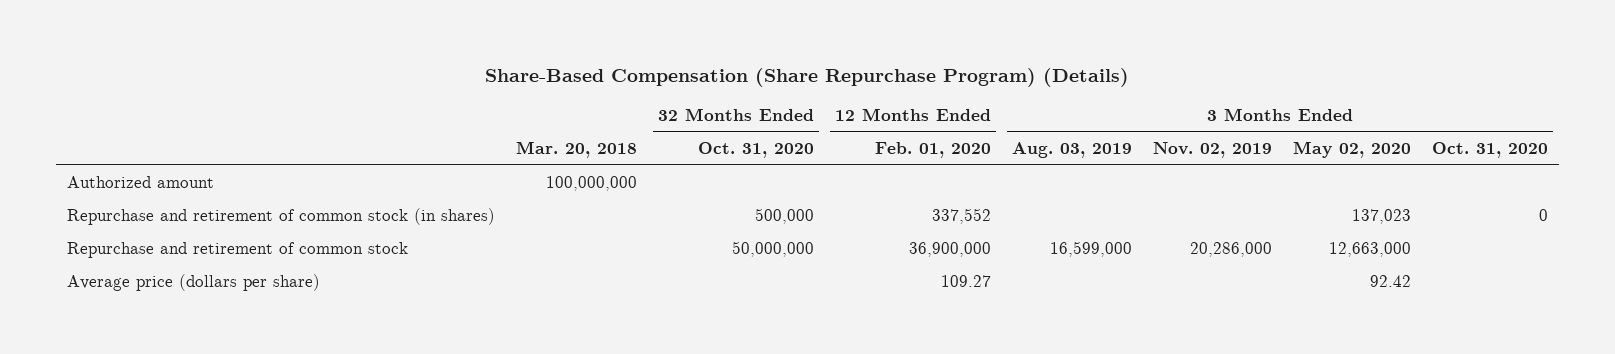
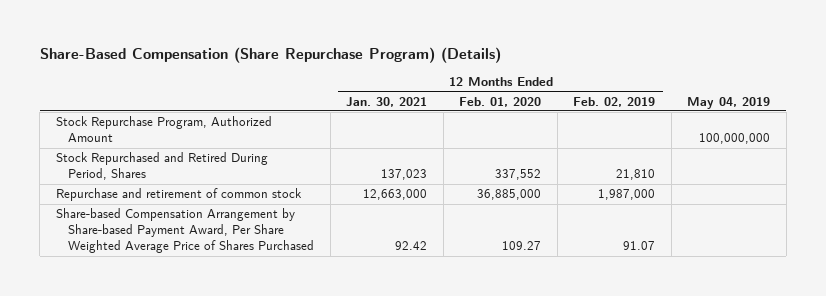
- | Mar. 20, 2018 | 32 Months Ended Oct. 31, 2020 | 12 Months Ended Feb. 01, 2020 | 3 Months Ended Aug. 03, 2019 | 3 Months Ended Nov. 02, 2019 | 3 Months Ended May 02, 2020 | 3 Months Ended Oct. 31, 2020
+ | 12 Months Ended Jan. 30, 2021 | 12 Months Ended Feb. 01, 2020 | 12 Months Ended Feb. 02, 2019 | May 04, 2019
- Authorized amount | 100,000,000 | | | | | |
- Repurchase and retirement of common stock (in shares) | | 500,000 | 337,552 | | | 137,023 | 0
- Repurchase and retirement of common stock | | 50,000,000 | 36,900,000 | 16,599,000 | 20,286,000 | 12,663,000 |
- Average price (dollars per share) | | | 109.27 | | | 92.42 |
+ Stock Repurchase Program, Authorized Amount | | | | 100,000,000
+ Stock Repurchased and Retired During Period, Shares | 137,023 | 337,552 | 21,810 |
+ Repurchase and retirement of common stock | 12,663,000 | 36,885,000 | 1,987,000 |
+ Share-based Compensation Arrangement by Share-based Payment Award, Per Share Weighted Average Price of Shares Purchased | 92.42 | 109.27 | 91.07 |

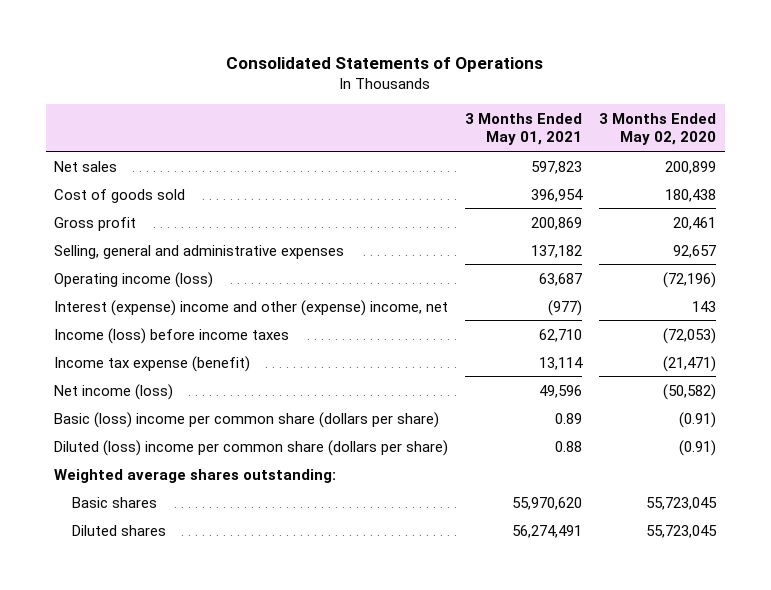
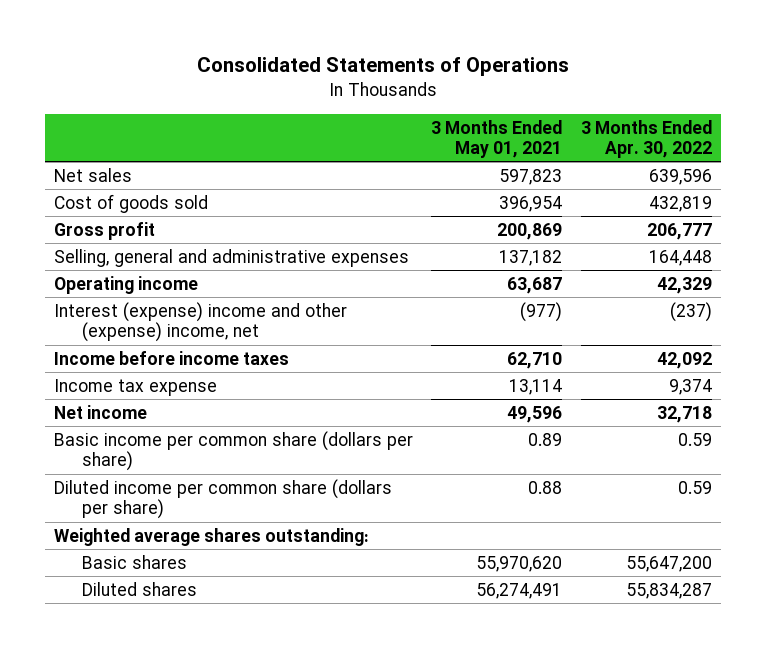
- | 3 Months Ended May 01, 2021 | 3 Months Ended May 02, 2020
+ | 3 Months Ended May 01, 2021 | 3 Months Ended Apr. 30, 2022
- Operating income (loss) | 63,687 | (72,196)
+ Operating income | 63,687 | 42,329
- Income (loss) before income taxes | 62,710 | (72,053)
- Income tax expense (benefit) | 13,114 | (21,471)
- Net income (loss) | 49,596 | (50,582)
- Basic (loss) income per common share (dollars per share) | 0.89 | (0.91)
- Diluted (loss) income per common share (dollars per share) | 0.88 | (0.91)
+ Income before income taxes | 62,710 | 42,092
+ Income tax expense | 13,114 | 9,374
+ Net income | 49,596 | 32,718
+ Basic income per common share (dollars per share) | 0.89 | 0.59
+ Diluted income per common share (dollars per share) | 0.88 | 0.59

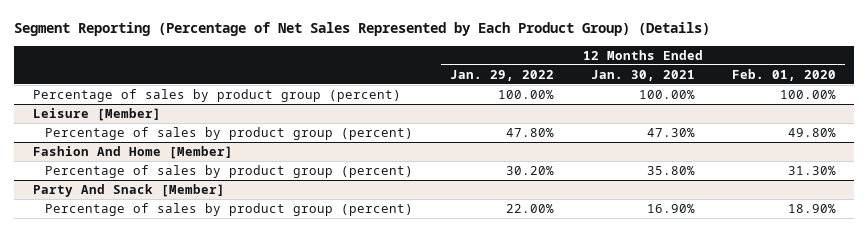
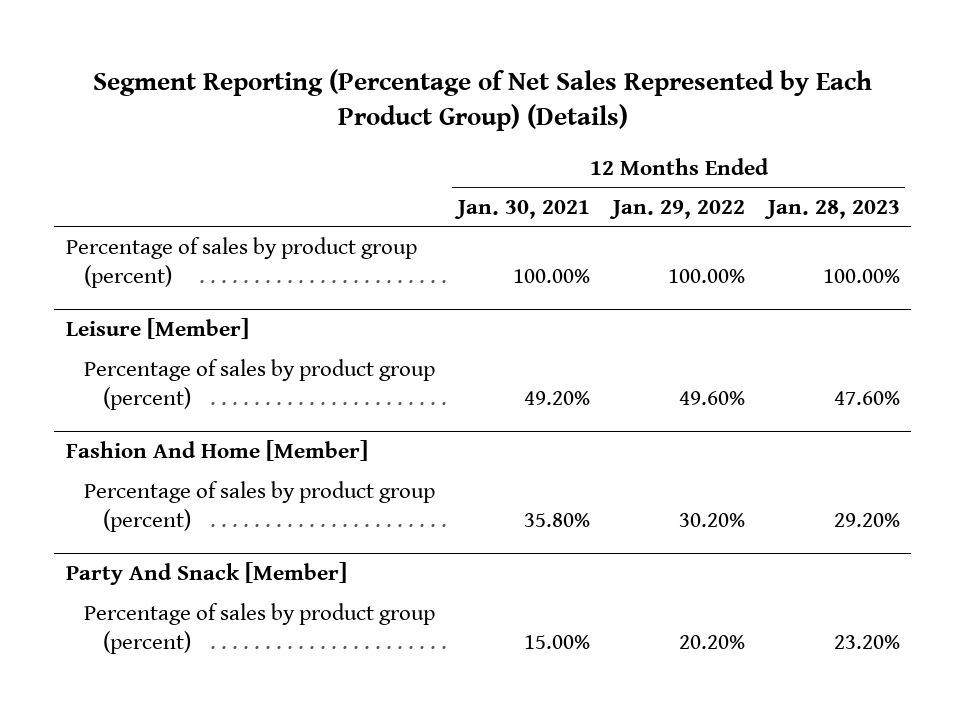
- | 12 Months Ended Jan. 29, 2022 | 12 Months Ended Jan. 30, 2021 | 12 Months Ended Feb. 01, 2020
+ | 12 Months Ended Jan. 30, 2021 | 12 Months Ended Jan. 29, 2022 | 12 Months Ended Jan. 28, 2023
@ Leisure [Member]
- Percentage of sales by product group (percent) | 47.80% | 47.30% | 49.80%
+ Percentage of sales by product group (percent) | 49.20% | 49.60% | 47.60%
@ Party And Snack [Member]
- Percentage of sales by product group (percent) | 22.00% | 16.90% | 18.90%
+ Percentage of sales by product group (percent) | 15.00% | 20.20% | 23.20%

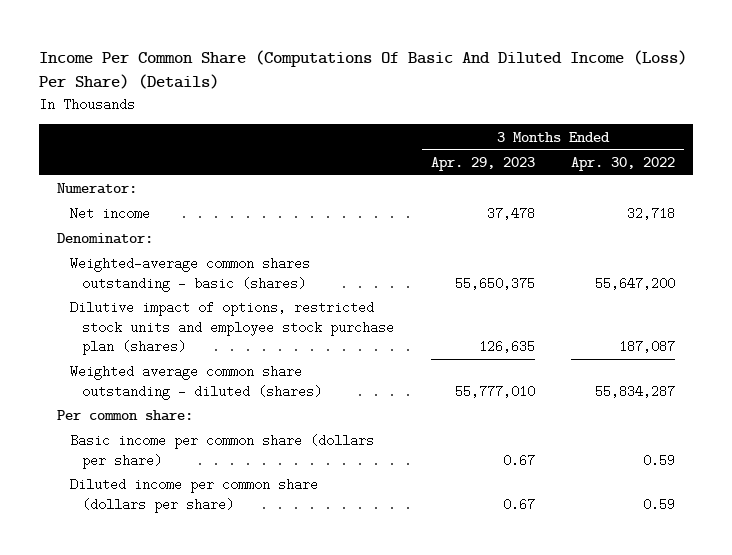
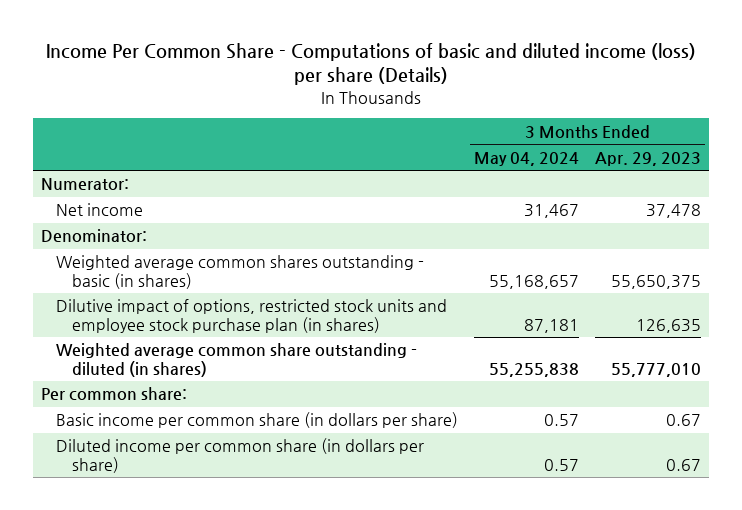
- Income Per Common Share (Computations Of Basic And Diluted Income (Loss) Per Share) (Details)
+ Income Per Common Share - Computations of basic and diluted income (loss) per share (Details)
- | 3 Months Ended Apr. 29, 2023 | 3 Months Ended Apr. 30, 2022
+ | 3 Months Ended May 04, 2024 | 3 Months Ended Apr. 29, 2023
- Weighted-average common shares outstanding - basic (shares) | 55,650,375 | 55,647,200
- Dilutive impact of options, restricted stock units and employee stock purchase plan (shares) | 126,635 | 187,087
- Weighted average common share outstanding - diluted (shares) | 55,777,010 | 55,834,287
+ Weighted average common shares outstanding - basic (in shares) | 55,168,657 | 55,650,375
+ Dilutive impact of options, restricted stock units and employee stock purchase plan (in shares) | 87,181 | 126,635
+ Weighted average common share outstanding - diluted (in shares) | 55,255,838 | 55,777,010
- Basic income per common share (dollars per share) | 0.67 | 0.59
- Diluted income per common share (dollars per share) | 0.67 | 0.59
+ Basic income per common share (in dollars per share) | 0.57 | 0.67
+ Diluted income per common share (in dollars per share) | 0.57 | 0.67

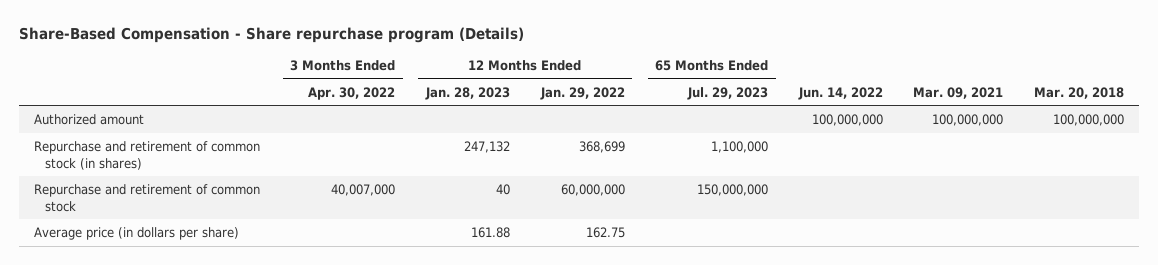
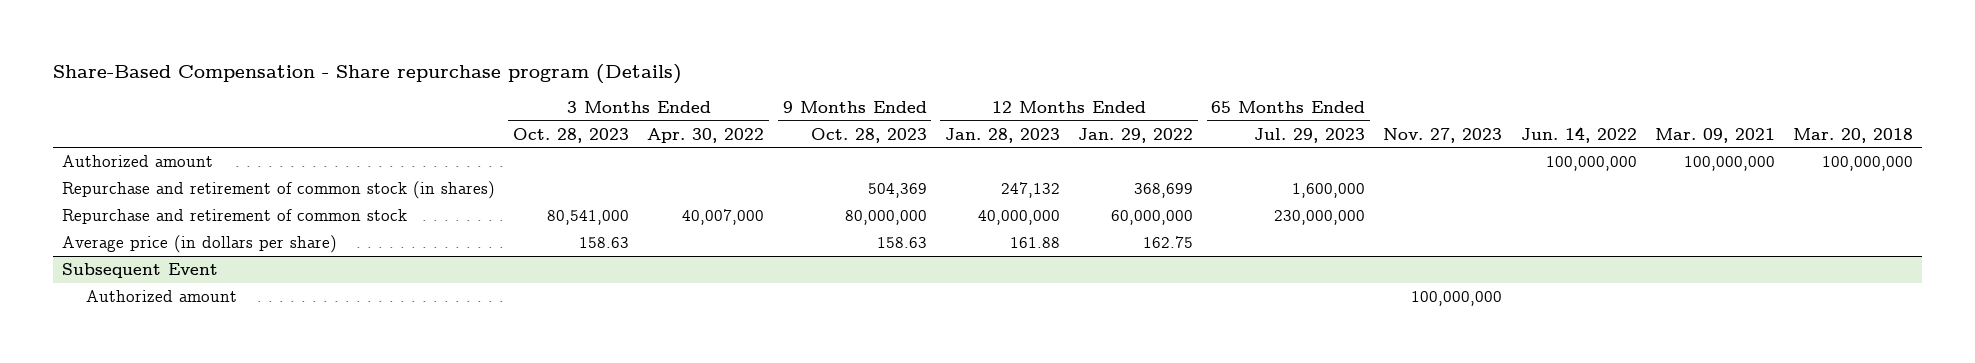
- | 3 Months Ended Apr. 30, 2022 | 12 Months Ended Jan. 28, 2023 | 12 Months Ended Jan. 29, 2022 | 65 Months Ended Jul. 29, 2023 | Jun. 14, 2022 | Mar. 09, 2021 | Mar. 20, 2018
+ | 3 Months Ended Oct. 28, 2023 | 3 Months Ended Apr. 30, 2022 | 9 Months Ended Oct. 28, 2023 | 12 Months Ended Jan. 28, 2023 | 12 Months Ended Jan. 29, 2022 | 65 Months Ended Jul. 29, 2023 | Nov. 27, 2023 | Jun. 14, 2022 | Mar. 09, 2021 | Mar. 20, 2018
- Repurchase and retirement of common stock (in shares) | | 247,132 | 368,699 | 1,100,000 | | |
- Repurchase and retirement of common stock | 40,007,000 | 40 | 60,000,000 | 150,000,000 | | |
+ Repurchase and retirement of common stock (in shares) | | | 504,369 | 247,132 | 368,699 | 1,600,000 | | | |
+ Repurchase and retirement of common stock | 80,541,000 | 40,007,000 | 80,000,000 | 40,000,000 | 60,000,000 | 230,000,000 | | | |
+ Subsequent Event
+ Authorized amount | | | | | | | 100,000,000 | | |

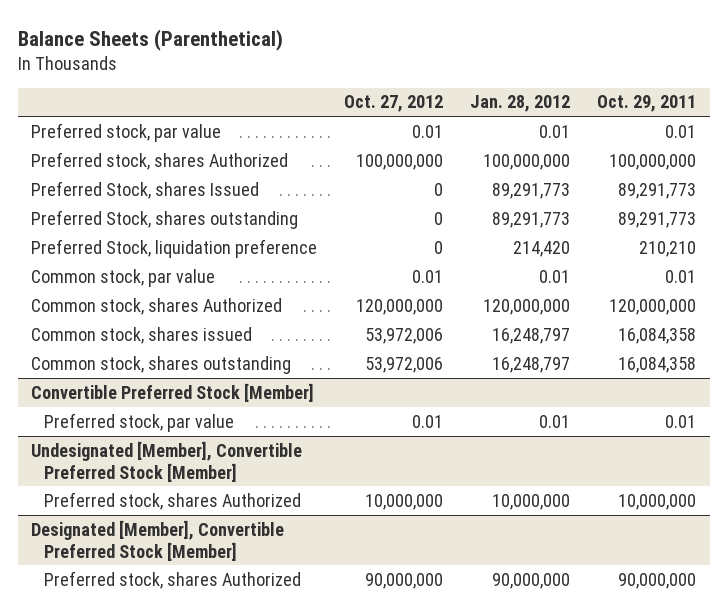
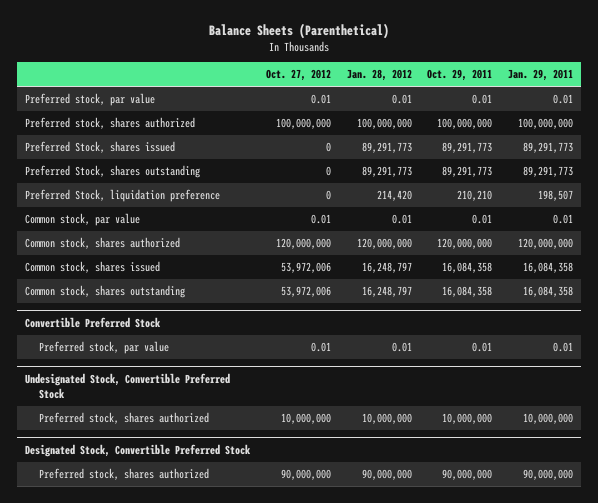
- | Oct. 27, 2012 | Jan. 28, 2012 | Oct. 29, 2011
+ | Oct. 27, 2012 | Jan. 28, 2012 | Oct. 29, 2011 | Jan. 29, 2011
- Preferred stock, shares Authorized | 100,000,000 | 100,000,000 | 100,000,000
- Preferred Stock, shares Issued | 0 | 89,291,773 | 89,291,773
+ Preferred stock, shares authorized | 100,000,000 | 100,000,000 | 100,000,000 | 100,000,000
+ Preferred Stock, shares issued | 0 | 89,291,773 | 89,291,773 | 89,291,773
- Common stock, shares Authorized | 120,000,000 | 120,000,000 | 120,000,000
+ Common stock, shares authorized | 120,000,000 | 120,000,000 | 120,000,000 | 120,000,000
- Convertible Preferred Stock [Member]
+ Convertible Preferred Stock
- Undesignated [Member], Convertible Preferred Stock [Member]
- Preferred stock, shares Authorized | 10,000,000 | 10,000,000 | 10,000,000
- Designated [Member], Convertible Preferred Stock [Member]
- Preferred stock, shares Authorized | 90,000,000 | 90,000,000 | 90,000,000
+ Undesignated Stock, Convertible Preferred Stock
+ Preferred stock, shares authorized | 10,000,000 | 10,000,000 | 10,000,000 | 10,000,000
+ Designated Stock, Convertible Preferred Stock
+ Preferred stock, shares authorized | 90,000,000 | 90,000,000 | 90,000,000 | 90,000,000

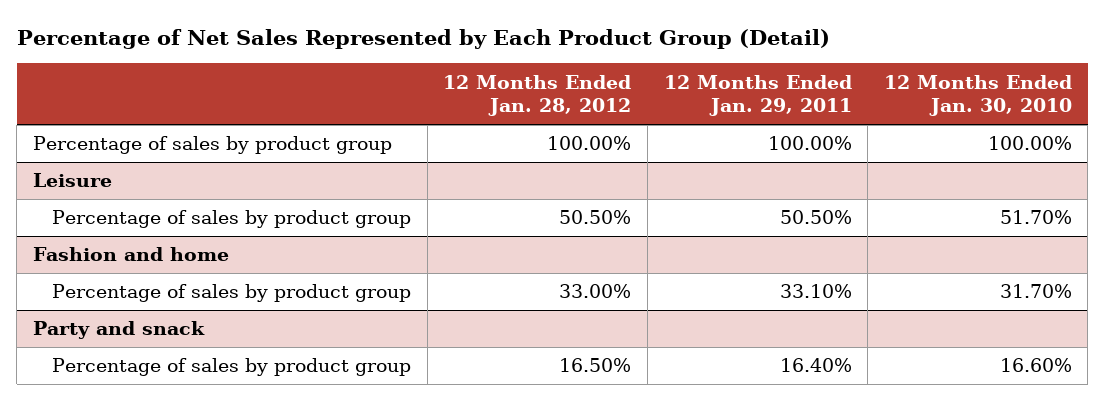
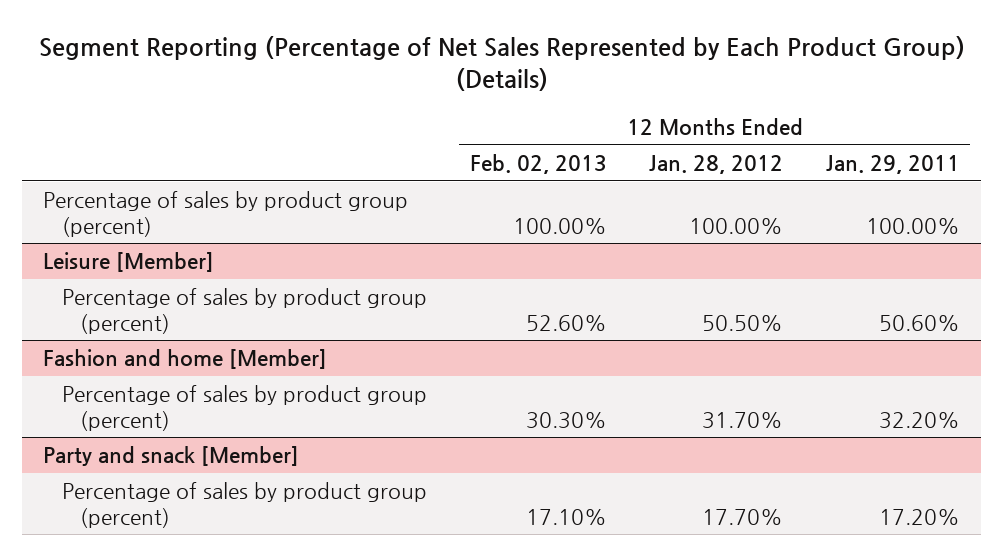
- Percentage of Net Sales Represented by Each Product Group (Detail)
+ Segment Reporting (Percentage of Net Sales Represented by Each Product Group) (Details)
- | 12 Months Ended Jan. 28, 2012 | 12 Months Ended Jan. 29, 2011 | 12 Months Ended Jan. 30, 2010
+ | 12 Months Ended Feb. 02, 2013 | 12 Months Ended Jan. 28, 2012 | 12 Months Ended Jan. 29, 2011
- Percentage of sales by product group | 100.00% | 100.00% | 100.00%
- Leisure
- Percentage of sales by product group | 50.50% | 50.50% | 51.70%
- Fashion and home
- Percentage of sales by product group | 33.00% | 33.10% | 31.70%
- Party and snack
- Percentage of sales by product group | 16.50% | 16.40% | 16.60%
+ Percentage of sales by product group (percent) | 100.00% | 100.00% | 100.00%
+ Leisure [Member]
+ Percentage of sales by product group (percent) | 52.60% | 50.50% | 50.60%
+ Fashion and home [Member]
+ Percentage of sales by product group (percent) | 30.30% | 31.70% | 32.20%
+ Party and snack [Member]
+ Percentage of sales by product group (percent) | 17.10% | 17.70% | 17.20%

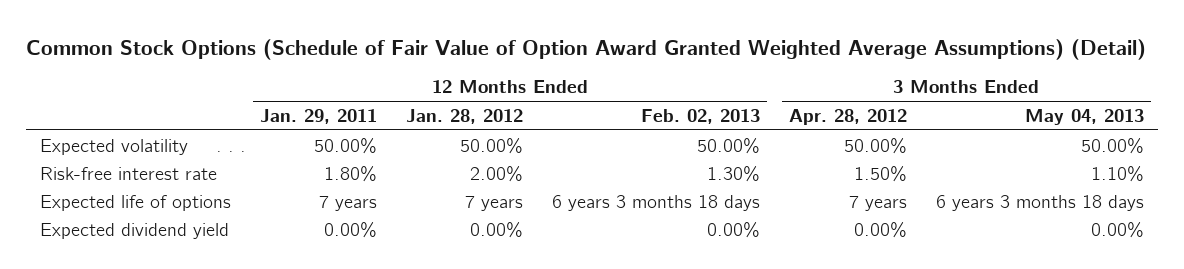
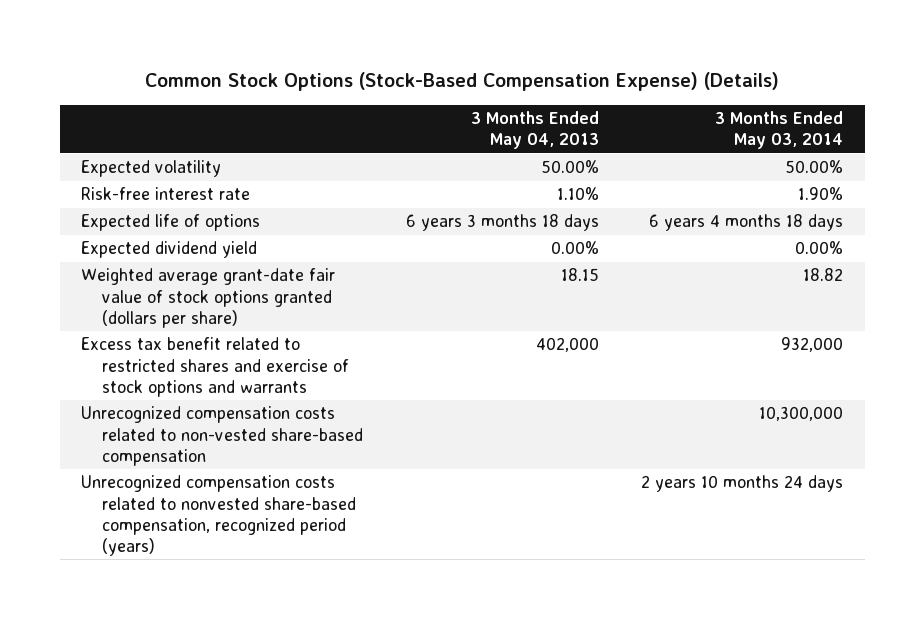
- Common Stock Options (Schedule of Fair Value of Option Award Granted Weighted Average Assumptions) (Detail)
+ Common Stock Options (Stock-Based Compensation Expense) (Details)
- | 12 Months Ended Jan. 29, 2011 | 12 Months Ended Jan. 28, 2012 | 12 Months Ended Feb. 02, 2013 | 3 Months Ended Apr. 28, 2012 | 3 Months Ended May 04, 2013
+ | 3 Months Ended May 04, 2013 | 3 Months Ended May 03, 2014
+ Weighted average grant-date fair value of stock options granted (dollars per share) | 18.15 | 18.82
+ Excess tax benefit related to restricted shares and exercise of stock options and warrants | 402,000 | 932,000
+ Unrecognized compensation costs related to non-vested share-based compensation | | 10,300,000
+ Unrecognized compensation costs related to nonvested share-based compensation, recognized period (years) | | 2 years 10 months 24 days

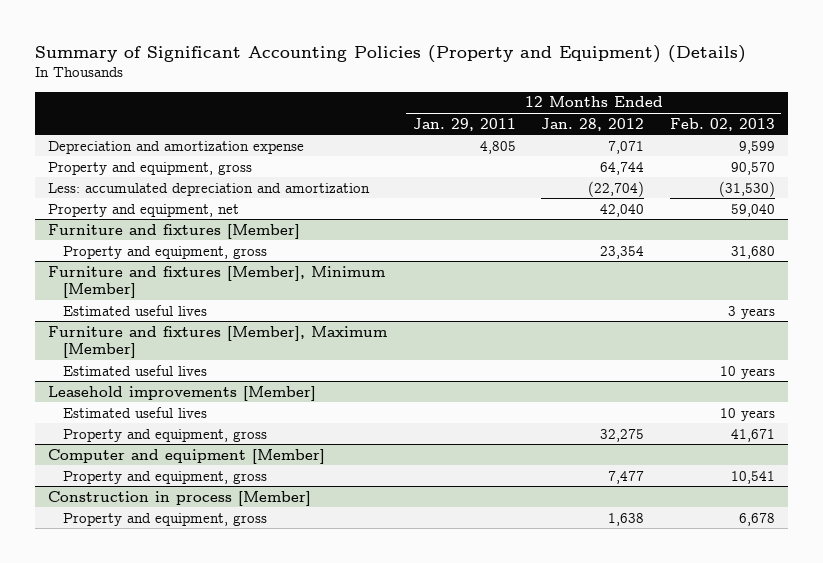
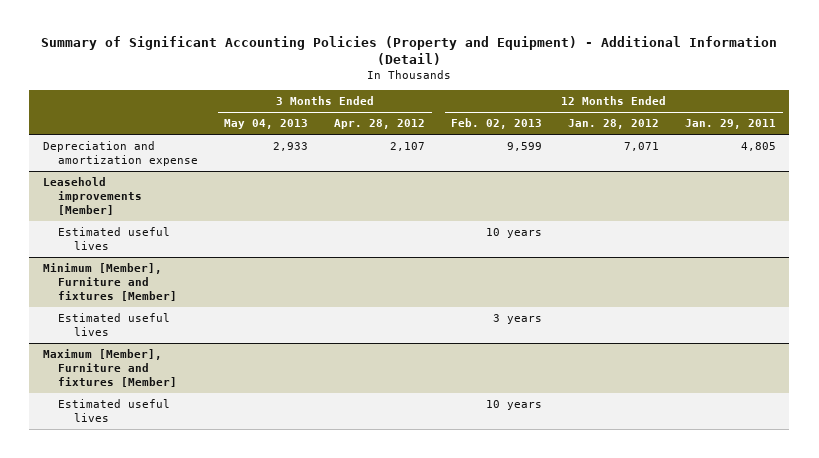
- Summary of Significant Accounting Policies (Property and Equipment) (Details)
+ Summary of Significant Accounting Policies (Property and Equipment) - Additional Information (Detail)
- | 12 Months Ended Jan. 29, 2011 | 12 Months Ended Jan. 28, 2012 | 12 Months Ended Feb. 02, 2013
+ | 3 Months Ended May 04, 2013 | 3 Months Ended Apr. 28, 2012 | 12 Months Ended Feb. 02, 2013 | 12 Months Ended Jan. 28, 2012 | 12 Months Ended Jan. 29, 2011
- Property and equipment, gross | | 64,744 | 90,570
- Less: accumulated depreciation and amortization | | (22,704) | (31,530)
- Property and equipment, net | | 42,040 | 59,040
- Furniture and fixtures [Member]
- Property and equipment, gross | | 23,354 | 31,680
- Furniture and fixtures [Member], Minimum [Member]
- Estimated useful lives | | | 3 years
- Furniture and fixtures [Member], Maximum [Member]
- Estimated useful lives | | | 10 years
@ Leasehold improvements [Member]
- Property and equipment, gross | | 32,275 | 41,671
- Computer and equipment [Member]
- Property and equipment, gross | | 7,477 | 10,541
- Construction in process [Member]
- Property and equipment, gross | | 1,638 | 6,678
+ Minimum [Member], Furniture and fixtures [Member]
+ Estimated useful lives | | | 3 years | |
+ Maximum [Member], Furniture and fixtures [Member]
+ Estimated useful lives | | | 10 years | |

